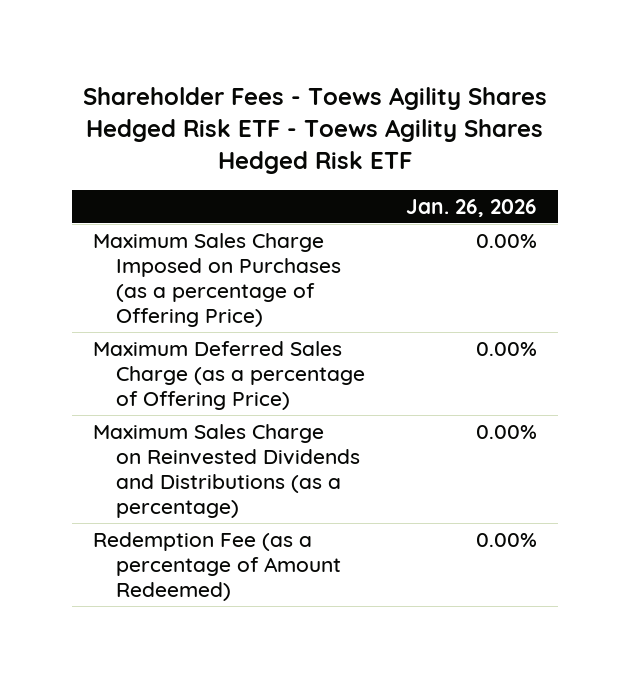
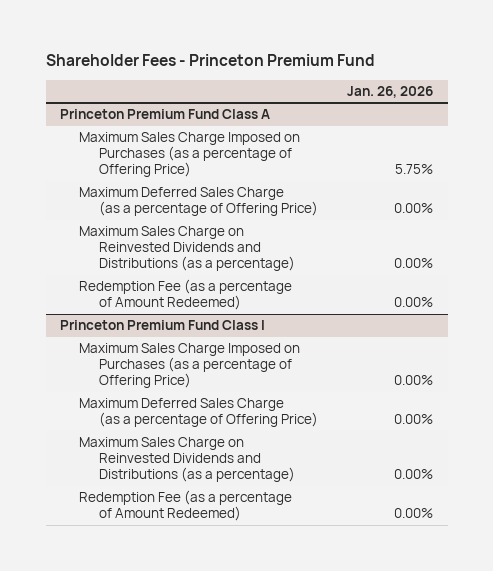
- Shareholder Fees - Toews Agility Shares Hedged Risk ETF - Toews Agility Shares Hedged Risk ETF
+ Shareholder Fees - Princeton Premium Fund
+ Princeton Premium Fund Class A
+ Maximum Sales Charge Imposed on Purchases (as a percentage of Offering Price) | 5.75%
+ Maximum Deferred Sales Charge (as a percentage of Offering Price) | 0.00%
+ Maximum Sales Charge on Reinvested Dividends and Distributions (as a percentage) | 0.00%
+ Redemption Fee (as a percentage of Amount Redeemed) | 0.00%
+ Princeton Premium Fund Class I

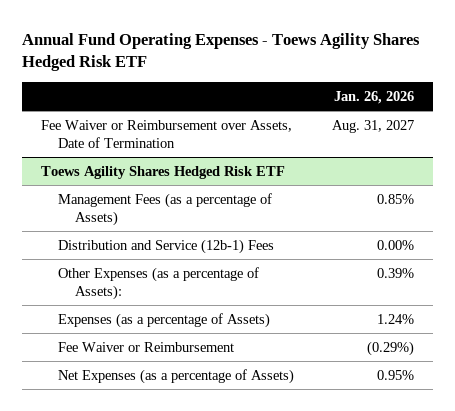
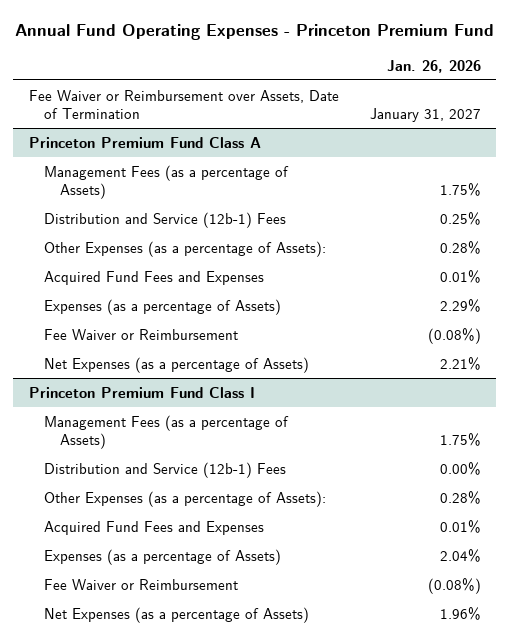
- Annual Fund Operating Expenses - Toews Agility Shares Hedged Risk ETF
+ Annual Fund Operating Expenses - Princeton Premium Fund
- Fee Waiver or Reimbursement over Assets, Date of Termination | Aug. 31, 2027
- Toews Agility Shares Hedged Risk ETF
- Management Fees (as a percentage of Assets) | 0.85%
+ Fee Waiver or Reimbursement over Assets, Date of Termination | January 31, 2027
+ Princeton Premium Fund Class A
+ Management Fees (as a percentage of Assets) | 1.75%
+ Distribution and Service (12b-1) Fees | 0.25%
+ Other Expenses (as a percentage of Assets): | 0.28%
+ Acquired Fund Fees and Expenses | 0.01%
+ Expenses (as a percentage of Assets) | 2.29%
+ Fee Waiver or Reimbursement | (0.08%)
+ Net Expenses (as a percentage of Assets) | 2.21%
+ Princeton Premium Fund Class I
+ Management Fees (as a percentage of Assets) | 1.75%
- Other Expenses (as a percentage of Assets): | 0.39%
- Expenses (as a percentage of Assets) | 1.24%
- Fee Waiver or Reimbursement | (0.29%)
- Net Expenses (as a percentage of Assets) | 0.95%
+ Other Expenses (as a percentage of Assets): | 0.28%
+ Acquired Fund Fees and Expenses | 0.01%
+ Expenses (as a percentage of Assets) | 2.04%
+ Fee Waiver or Reimbursement | (0.08%)
+ Net Expenses (as a percentage of Assets) | 1.96%

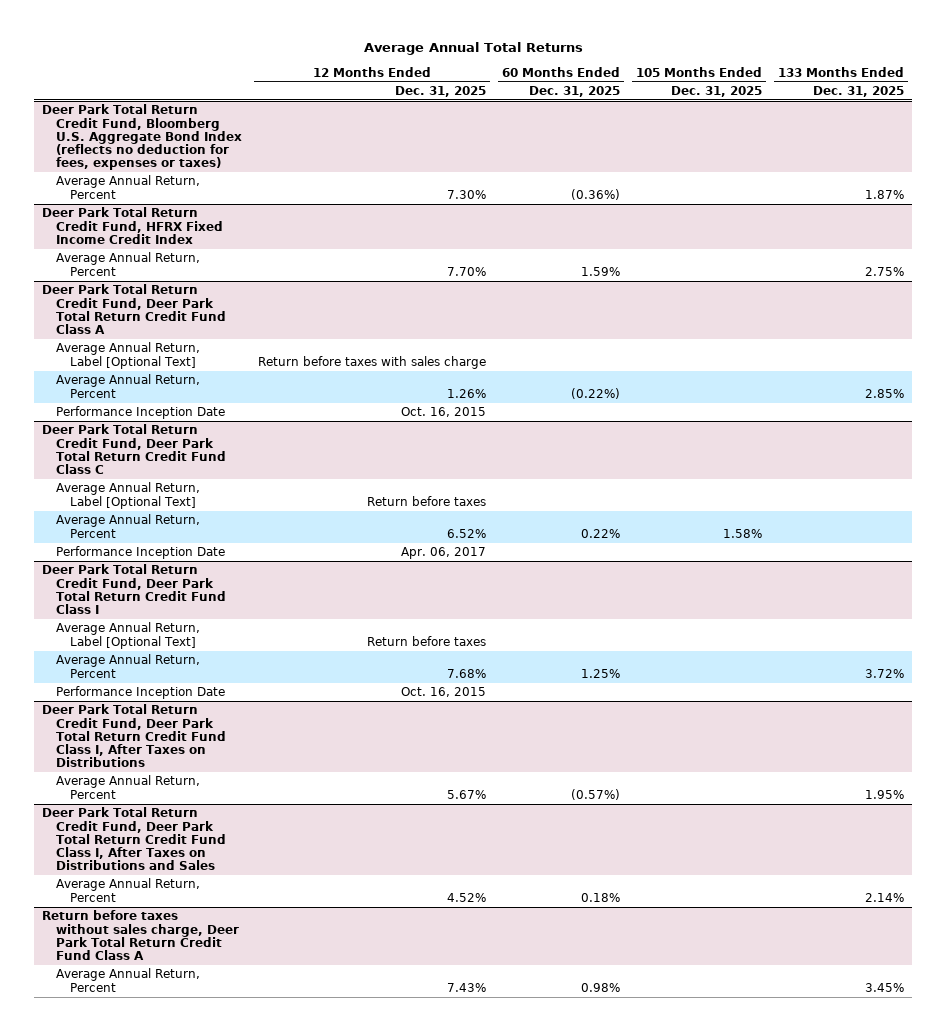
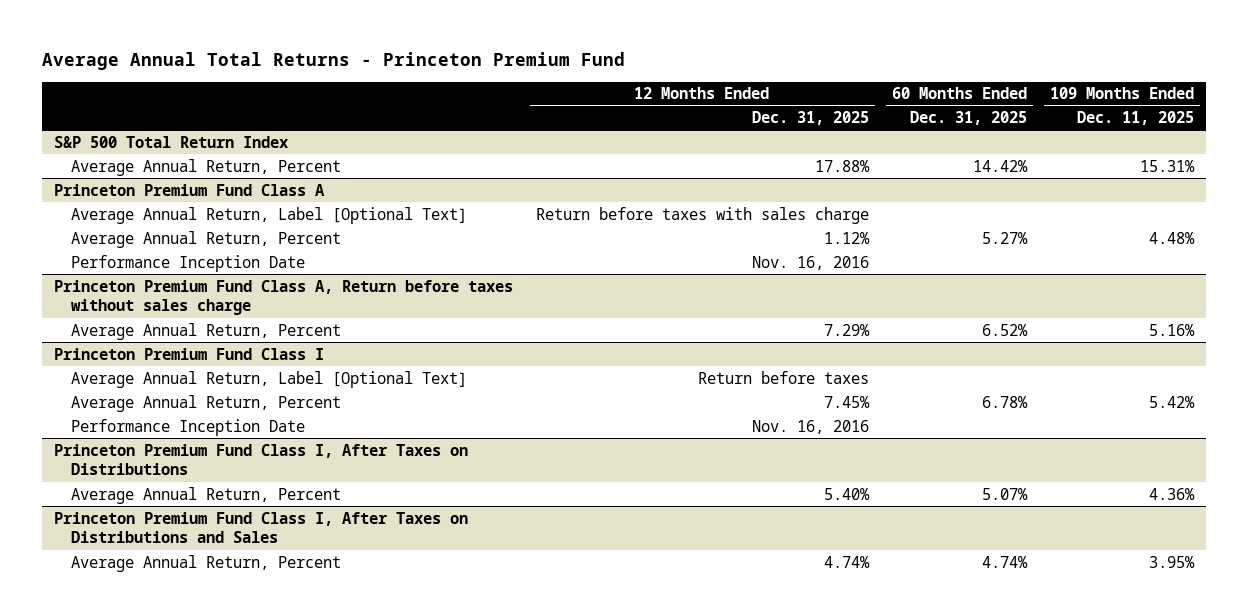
- Average Annual Total Returns
+ Average Annual Total Returns - Princeton Premium Fund
- | 12 Months Ended Dec. 31, 2025 | 60 Months Ended Dec. 31, 2025 | 105 Months Ended Dec. 31, 2025 | 133 Months Ended Dec. 31, 2025
+ | 12 Months Ended Dec. 31, 2025 | 60 Months Ended Dec. 31, 2025 | 109 Months Ended Dec. 11, 2025
- Deer Park Total Return Credit Fund, Bloomberg U.S. Aggregate Bond Index (reflects no deduction for fees, expenses or taxes)
- Average Annual Return, Percent | 7.30% | (0.36%) | | 1.87%
- Deer Park Total Return Credit Fund, HFRX Fixed Income Credit Index
- Average Annual Return, Percent | 7.70% | 1.59% | | 2.75%
- Deer Park Total Return Credit Fund, Deer Park Total Return Credit Fund Class A
+ S&P 500 Total Return Index
+ Average Annual Return, Percent | 17.88% | 14.42% | 15.31%
+ Princeton Premium Fund Class A
- Average Annual Return, Percent | 1.26% | (0.22%) | | 2.85%
- Performance Inception Date | Oct. 16, 2015 | | |
- Deer Park Total Return Credit Fund, Deer Park Total Return Credit Fund Class C
- Average Annual Return, Label [Optional Text] | Return before taxes | | |
- Average Annual Return, Percent | 6.52% | 0.22% | 1.58% |
- Performance Inception Date | Apr. 06, 2017 | | |
- Deer Park Total Return Credit Fund, Deer Park Total Return Credit Fund Class I
+ Average Annual Return, Percent | 1.12% | 5.27% | 4.48%
+ Performance Inception Date | Nov. 16, 2016 | |
+ Princeton Premium Fund Class A, Return before taxes without sales charge
+ Average Annual Return, Percent | 7.29% | 6.52% | 5.16%
+ Princeton Premium Fund Class I
- Average Annual Return, Percent | 7.68% | 1.25% | | 3.72%
- Performance Inception Date | Oct. 16, 2015 | | |
- Deer Park Total Return Credit Fund, Deer Park Total Return Credit Fund Class I, After Taxes on Distributions
- Average Annual Return, Percent | 5.67% | (0.57%) | | 1.95%
- Deer Park Total Return Credit Fund, Deer Park Total Return Credit Fund Class I, After Taxes on Distributions and Sales
- Average Annual Return, Percent | 4.52% | 0.18% | | 2.14%
- Return before taxes without sales charge, Deer Park Total Return Credit Fund Class A
- Average Annual Return, Percent | 7.43% | 0.98% | | 3.45%
+ Average Annual Return, Percent | 7.45% | 6.78% | 5.42%
+ Performance Inception Date | Nov. 16, 2016 | |
+ Princeton Premium Fund Class I, After Taxes on Distributions
+ Average Annual Return, Percent | 5.40% | 5.07% | 4.36%
+ Princeton Premium Fund Class I, After Taxes on Distributions and Sales
+ Average Annual Return, Percent | 4.74% | 4.74% | 3.95%

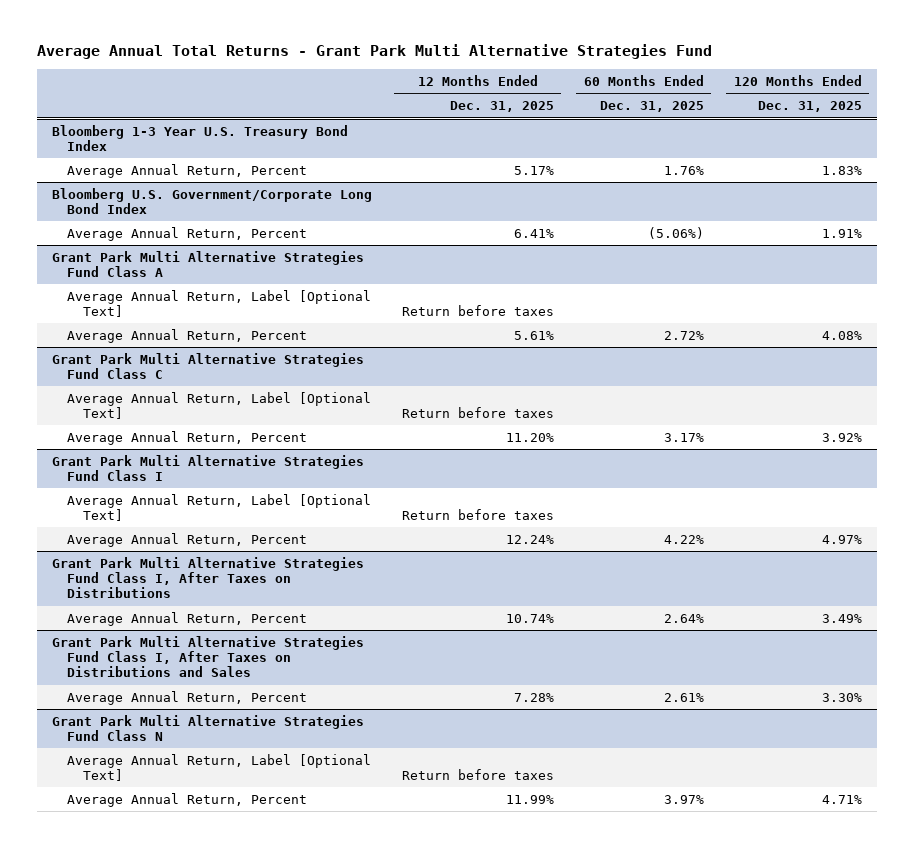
- Average Annual Total Returns - Princeton Premium Fund
+ Average Annual Total Returns - Grant Park Multi Alternative Strategies Fund
- | 12 Months Ended Dec. 31, 2025 | 60 Months Ended Dec. 31, 2025 | 109 Months Ended Dec. 11, 2025
+ | 12 Months Ended Dec. 31, 2025 | 60 Months Ended Dec. 31, 2025 | 120 Months Ended Dec. 31, 2025
- S&P 500 Total Return Index
- Average Annual Return, Percent | 17.88% | 14.42% | 15.31%
- Princeton Premium Fund Class A
- Average Annual Return, Label [Optional Text] | Return before taxes with sales charge | |
- Average Annual Return, Percent | 1.12% | 5.27% | 4.48%
- Performance Inception Date | Nov. 16, 2016 | |
- Princeton Premium Fund Class A, Return before taxes without sales charge
- Average Annual Return, Percent | 7.29% | 6.52% | 5.16%
- Princeton Premium Fund Class I
+ Bloomberg 1-3 Year U.S. Treasury Bond Index
+ Average Annual Return, Percent | 5.17% | 1.76% | 1.83%
+ Bloomberg U.S. Government/Corporate Long Bond Index
+ Average Annual Return, Percent | 6.41% | (5.06%) | 1.91%
+ Grant Park Multi Alternative Strategies Fund Class A
- Average Annual Return, Percent | 7.45% | 6.78% | 5.42%
- Performance Inception Date | Nov. 16, 2016 | |
- Princeton Premium Fund Class I, After Taxes on Distributions
- Average Annual Return, Percent | 5.40% | 5.07% | 4.36%
- Princeton Premium Fund Class I, After Taxes on Distributions and Sales
- Average Annual Return, Percent | 4.74% | 4.74% | 3.95%
+ Average Annual Return, Percent | 5.61% | 2.72% | 4.08%
+ Grant Park Multi Alternative Strategies Fund Class C
+ Average Annual Return, Label [Optional Text] | Return before taxes | |
+ Average Annual Return, Percent | 11.20% | 3.17% | 3.92%
+ Grant Park Multi Alternative Strategies Fund Class I
+ Average Annual Return, Label [Optional Text] | Return before taxes | |
+ Average Annual Return, Percent | 12.24% | 4.22% | 4.97%
+ Grant Park Multi Alternative Strategies Fund Class I, After Taxes on Distributions
+ Average Annual Return, Percent | 10.74% | 2.64% | 3.49%
+ Grant Park Multi Alternative Strategies Fund Class I, After Taxes on Distributions and Sales
+ Average Annual Return, Percent | 7.28% | 2.61% | 3.30%
+ Grant Park Multi Alternative Strategies Fund Class N
+ Average Annual Return, Label [Optional Text] | Return before taxes | |
+ Average Annual Return, Percent | 11.99% | 3.97% | 4.71%

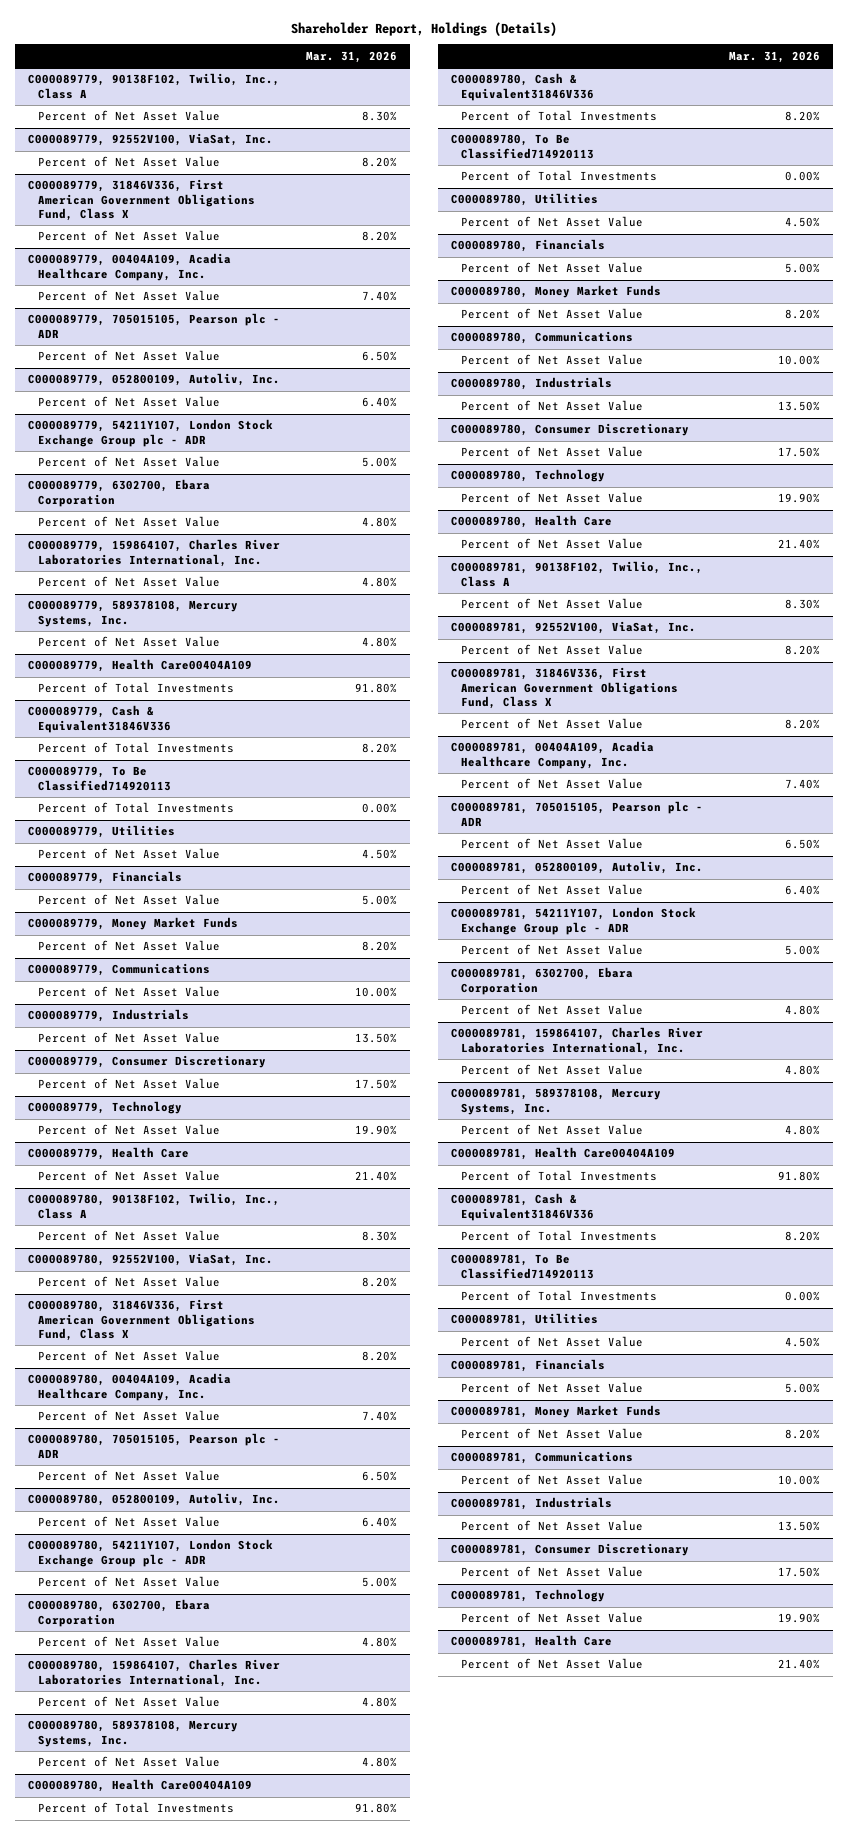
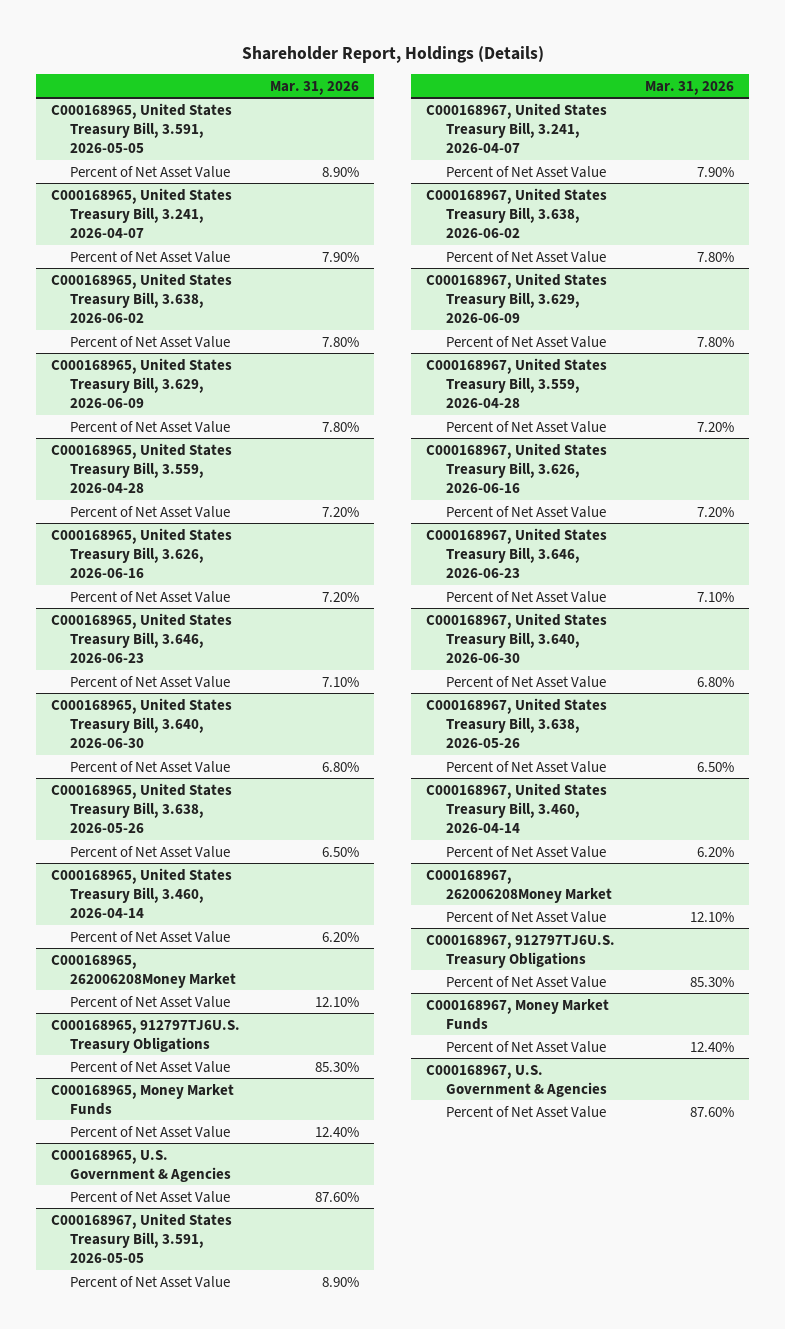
- C000089779, 90138F102, Twilio, Inc., Class A
- Percent of Net Asset Value | 8.30%
- C000089779, 92552V100, ViaSat, Inc.
- Percent of Net Asset Value | 8.20%
- C000089779, 31846V336, First American Government Obligations Fund, Class X
- Percent of Net Asset Value | 8.20%
- C000089779, 00404A109, Acadia Healthcare Company, Inc.
- Percent of Net Asset Value | 7.40%
- C000089779, 705015105, Pearson plc - ADR
- Percent of Net Asset Value | 6.50%
- C000089779, 052800109, Autoliv, Inc.
- Percent of Net Asset Value | 6.40%
- C000089779, 54211Y107, London Stock Exchange Group plc - ADR
- Percent of Net Asset Value | 5.00%
- C000089779, 6302700, Ebara Corporation
- Percent of Net Asset Value | 4.80%
- C000089779, 159864107, Charles River Laboratories International, Inc.
- Percent of Net Asset Value | 4.80%
- C000089779, 589378108, Mercury Systems, Inc.
- Percent of Net Asset Value | 4.80%
- C000089779, Health Care00404A109
- Percent of Total Investments | 91.80%
- C000089779, Cash & Equivalent31846V336
- Percent of Total Investments | 8.20%
- C000089779, To Be Classified714920113
- Percent of Total Investments | 0.00%
- C000089779, Utilities
- Percent of Net Asset Value | 4.50%
- C000089779, Financials
- Percent of Net Asset Value | 5.00%
- C000089779, Money Market Funds
- Percent of Net Asset Value | 8.20%
- C000089779, Communications
- Percent of Net Asset Value | 10.00%
- C000089779, Industrials
- Percent of Net Asset Value | 13.50%
- C000089779, Consumer Discretionary
- Percent of Net Asset Value | 17.50%
- C000089779, Technology
- Percent of Net Asset Value | 19.90%
- C000089779, Health Care
- Percent of Net Asset Value | 21.40%
- C000089780, 90138F102, Twilio, Inc., Class A
- Percent of Net Asset Value | 8.30%
- C000089780, 92552V100, ViaSat, Inc.
- Percent of Net Asset Value | 8.20%
- C000089780, 31846V336, First American Government Obligations Fund, Class X
- Percent of Net Asset Value | 8.20%
- C000089780, 00404A109, Acadia Healthcare Company, Inc.
- Percent of Net Asset Value | 7.40%
- C000089780, 705015105, Pearson plc - ADR
+ C000168965, United States Treasury Bill, 3.591, 2026-05-05
+ Percent of Net Asset Value | 8.90%
+ C000168965, United States Treasury Bill, 3.241, 2026-04-07
+ Percent of Net Asset Value | 7.90%
+ C000168965, United States Treasury Bill, 3.638, 2026-06-02
+ Percent of Net Asset Value | 7.80%
+ C000168965, United States Treasury Bill, 3.629, 2026-06-09
+ Percent of Net Asset Value | 7.80%
+ C000168965, United States Treasury Bill, 3.559, 2026-04-28
+ Percent of Net Asset Value | 7.20%
+ C000168965, United States Treasury Bill, 3.626, 2026-06-16
+ Percent of Net Asset Value | 7.20%
+ C000168965, United States Treasury Bill, 3.646, 2026-06-23
+ Percent of Net Asset Value | 7.10%
+ C000168965, United States Treasury Bill, 3.640, 2026-06-30
+ Percent of Net Asset Value | 6.80%
+ C000168965, United States Treasury Bill, 3.638, 2026-05-26
- C000089780, 052800109, Autoliv, Inc.
- Percent of Net Asset Value | 6.40%
- C000089780, 54211Y107, London Stock Exchange Group plc - ADR
- Percent of Net Asset Value | 5.00%
- C000089780, 6302700, Ebara Corporation
- Percent of Net Asset Value | 4.80%
- C000089780, 159864107, Charles River Laboratories International, Inc.
- Percent of Net Asset Value | 4.80%
- C000089780, 589378108, Mercury Systems, Inc.
- Percent of Net Asset Value | 4.80%
- C000089780, Health Care00404A109
- Percent of Total Investments | 91.80%
- C000089780, Cash & Equivalent31846V336
- Percent of Total Investments | 8.20%
- C000089780, To Be Classified714920113
- Percent of Total Investments | 0.00%
- C000089780, Utilities
- Percent of Net Asset Value | 4.50%
- C000089780, Financials
- Percent of Net Asset Value | 5.00%
- C000089780, Money Market Funds
- Percent of Net Asset Value | 8.20%
- C000089780, Communications
- Percent of Net Asset Value | 10.00%
- C000089780, Industrials
- Percent of Net Asset Value | 13.50%
- C000089780, Consumer Discretionary
- Percent of Net Asset Value | 17.50%
- C000089780, Technology
- Percent of Net Asset Value | 19.90%
- C000089780, Health Care
- Percent of Net Asset Value | 21.40%
- C000089781, 90138F102, Twilio, Inc., Class A
- Percent of Net Asset Value | 8.30%
- C000089781, 92552V100, ViaSat, Inc.
- Percent of Net Asset Value | 8.20%
- C000089781, 31846V336, First American Government Obligations Fund, Class X
- Percent of Net Asset Value | 8.20%
- C000089781, 00404A109, Acadia Healthcare Company, Inc.
- Percent of Net Asset Value | 7.40%
- C000089781, 705015105, Pearson plc - ADR
+ C000168965, United States Treasury Bill, 3.460, 2026-04-14
+ Percent of Net Asset Value | 6.20%
+ C000168965, 262006208Money Market
+ Percent of Net Asset Value | 12.10%
+ C000168965, 912797TJ6U.S. Treasury Obligations
+ Percent of Net Asset Value | 85.30%
+ C000168965, Money Market Funds
+ Percent of Net Asset Value | 12.40%
+ C000168965, U.S. Government & Agencies
+ Percent of Net Asset Value | 87.60%
+ C000168967, United States Treasury Bill, 3.591, 2026-05-05
+ Percent of Net Asset Value | 8.90%
+ C000168967, United States Treasury Bill, 3.241, 2026-04-07
+ Percent of Net Asset Value | 7.90%
+ C000168967, United States Treasury Bill, 3.638, 2026-06-02
+ Percent of Net Asset Value | 7.80%
+ C000168967, United States Treasury Bill, 3.629, 2026-06-09
+ Percent of Net Asset Value | 7.80%
+ C000168967, United States Treasury Bill, 3.559, 2026-04-28
+ Percent of Net Asset Value | 7.20%
+ C000168967, United States Treasury Bill, 3.626, 2026-06-16
+ Percent of Net Asset Value | 7.20%
+ C000168967, United States Treasury Bill, 3.646, 2026-06-23
+ Percent of Net Asset Value | 7.10%
+ C000168967, United States Treasury Bill, 3.640, 2026-06-30
+ Percent of Net Asset Value | 6.80%
+ C000168967, United States Treasury Bill, 3.638, 2026-05-26
- C000089781, 052800109, Autoliv, Inc.
- Percent of Net Asset Value | 6.40%
- C000089781, 54211Y107, London Stock Exchange Group plc - ADR
- Percent of Net Asset Value | 5.00%
- C000089781, 6302700, Ebara Corporation
- Percent of Net Asset Value | 4.80%
- C000089781, 159864107, Charles River Laboratories International, Inc.
- Percent of Net Asset Value | 4.80%
- C000089781, 589378108, Mercury Systems, Inc.
- Percent of Net Asset Value | 4.80%
- C000089781, Health Care00404A109
- Percent of Total Investments | 91.80%
- C000089781, Cash & Equivalent31846V336
- Percent of Total Investments | 8.20%
- C000089781, To Be Classified714920113
- Percent of Total Investments | 0.00%
- C000089781, Utilities
- Percent of Net Asset Value | 4.50%
- C000089781, Financials
- Percent of Net Asset Value | 5.00%
- C000089781, Money Market Funds
- Percent of Net Asset Value | 8.20%
- C000089781, Communications
- Percent of Net Asset Value | 10.00%
- C000089781, Industrials
- Percent of Net Asset Value | 13.50%
- C000089781, Consumer Discretionary
- Percent of Net Asset Value | 17.50%
- C000089781, Technology
- Percent of Net Asset Value | 19.90%
- C000089781, Health Care
- Percent of Net Asset Value | 21.40%
+ C000168967, United States Treasury Bill, 3.460, 2026-04-14
+ Percent of Net Asset Value | 6.20%
+ C000168967, 262006208Money Market
+ Percent of Net Asset Value | 12.10%
+ C000168967, 912797TJ6U.S. Treasury Obligations
+ Percent of Net Asset Value | 85.30%
+ C000168967, Money Market Funds
+ Percent of Net Asset Value | 12.40%
+ C000168967, U.S. Government & Agencies
+ Percent of Net Asset Value | 87.60%

